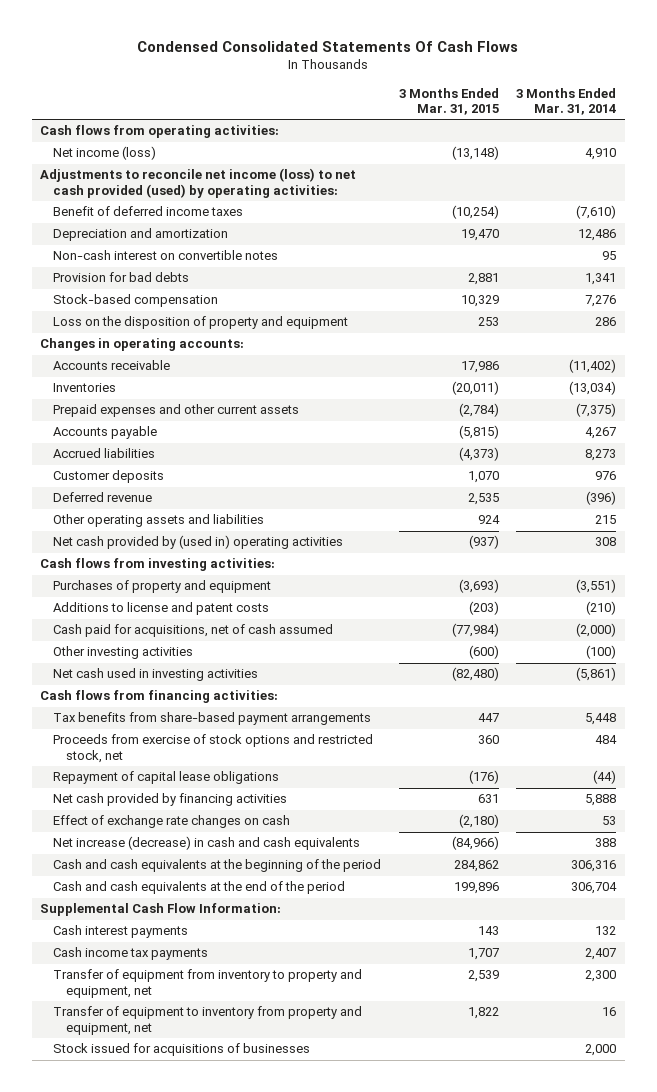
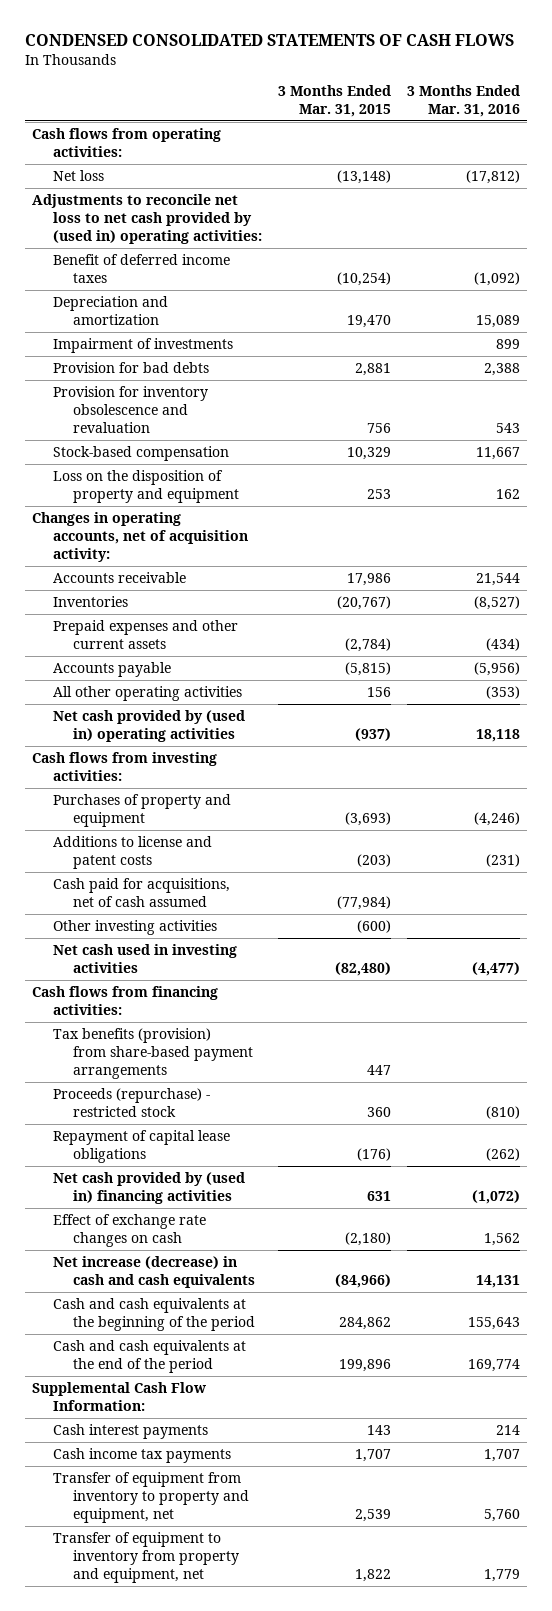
- Condensed Consolidated Statements Of Cash Flows
+ CONDENSED CONSOLIDATED STATEMENTS OF CASH FLOWS
- | 3 Months Ended Mar. 31, 2015 | 3 Months Ended Mar. 31, 2014
+ | 3 Months Ended Mar. 31, 2015 | 3 Months Ended Mar. 31, 2016
- Net income (loss) | (13,148) | 4,910
- Adjustments to reconcile net income (loss) to net cash provided (used) by operating activities:
+ Net loss | (13,148) | (17,812)
+ Adjustments to reconcile net loss to net cash provided by (used in) operating activities:
- Non-cash interest on convertible notes | | 95
+ Impairment of investments | | 899
+ Provision for inventory obsolescence and revaluation | 756 | 543
- Changes in operating accounts:
+ Changes in operating accounts, net of acquisition activity:
- Inventories | (20,011) | (13,034)
+ Inventories | (20,767) | (8,527)
- Accrued liabilities | (4,373) | 8,273
- Customer deposits | 1,070 | 976
- Deferred revenue | 2,535 | (396)
- Other operating assets and liabilities | 924 | 215
+ All other operating activities | 156 | (353)
- Tax benefits from share-based payment arrangements | 447 | 5,448
- Proceeds from exercise of stock options and restricted stock, net | 360 | 484
+ Tax benefits (provision) from share-based payment arrangements | 447 |
+ Proceeds (repurchase) - restricted stock | 360 | (810)
- Net cash provided by financing activities | 631 | 5,888
+ Net cash provided by (used in) financing activities | 631 | (1,072)
- Stock issued for acquisitions of businesses | | 2,000

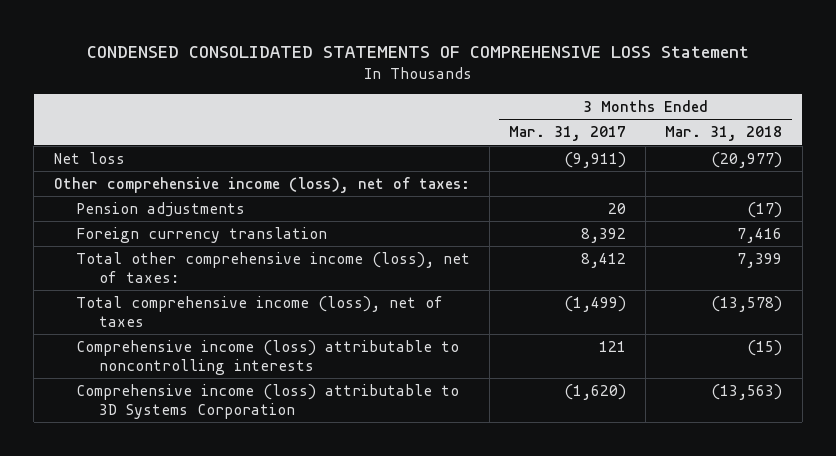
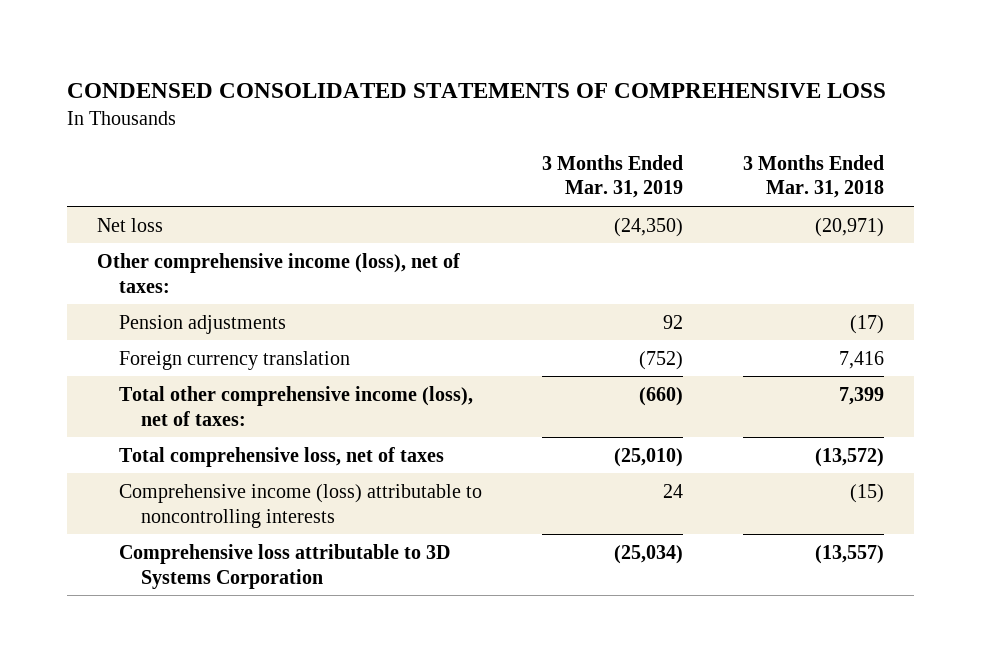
- CONDENSED CONSOLIDATED STATEMENTS OF COMPREHENSIVE LOSS Statement
+ CONDENSED CONSOLIDATED STATEMENTS OF COMPREHENSIVE LOSS
- | 3 Months Ended Mar. 31, 2017 | 3 Months Ended Mar. 31, 2018
+ | 3 Months Ended Mar. 31, 2019 | 3 Months Ended Mar. 31, 2018
- Net loss | (9,911) | (20,977)
+ Net loss | (24,350) | (20,971)
- Total comprehensive income (loss), net of taxes | (1,499) | (13,578)
+ Total comprehensive loss, net of taxes | (25,010) | (13,572)
- Comprehensive income (loss) attributable to 3D Systems Corporation | (1,620) | (13,563)
+ Comprehensive loss attributable to 3D Systems Corporation | (25,034) | (13,557)

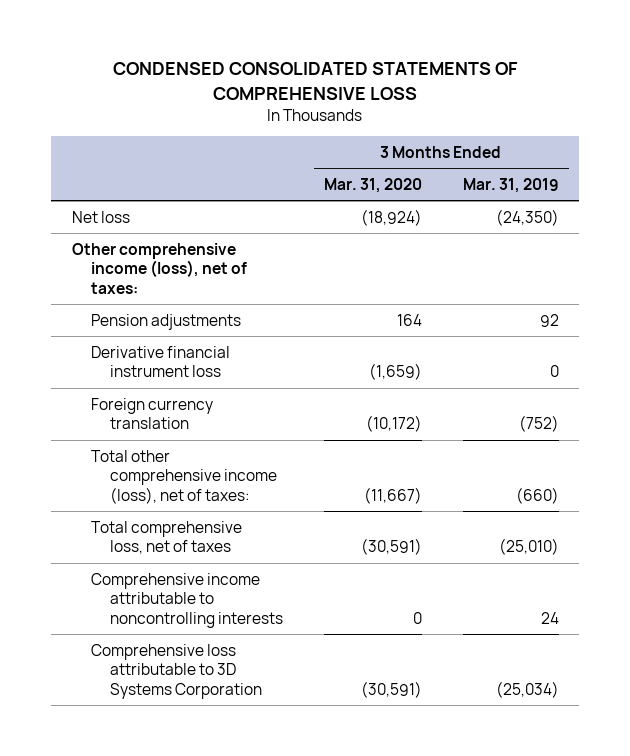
- | 3 Months Ended Mar. 31, 2019 | 3 Months Ended Mar. 31, 2018
+ | 3 Months Ended Mar. 31, 2020 | 3 Months Ended Mar. 31, 2019
+ Derivative financial instrument loss | (1,659) | 0
- Comprehensive income (loss) attributable to noncontrolling interests | 24 | (15)
+ Comprehensive income attributable to noncontrolling interests | 0 | 24

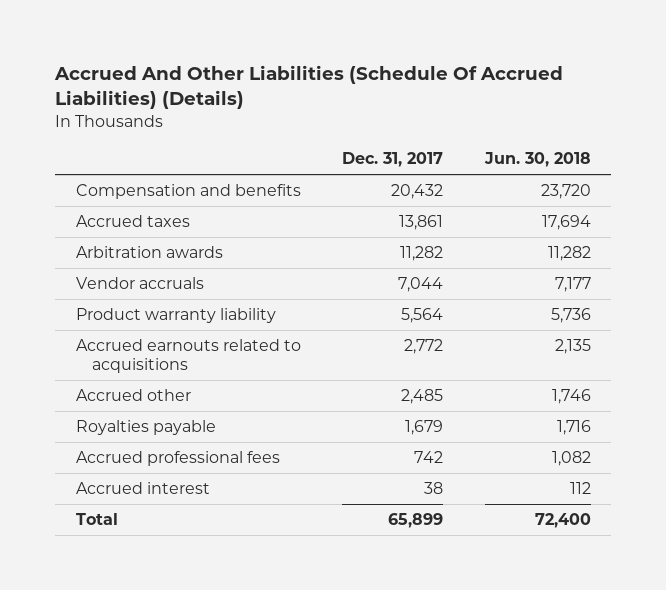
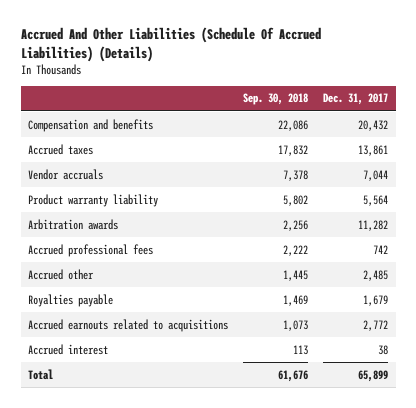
- | Dec. 31, 2017 | Jun. 30, 2018
+ | Sep. 30, 2018 | Dec. 31, 2017
moved down: Arbitration awards | 2,256 | 11,282
moved up: Accrued professional fees | 2,222 | 742
moved down: Accrued earnouts related to acquisitions | 1,073 | 2,772

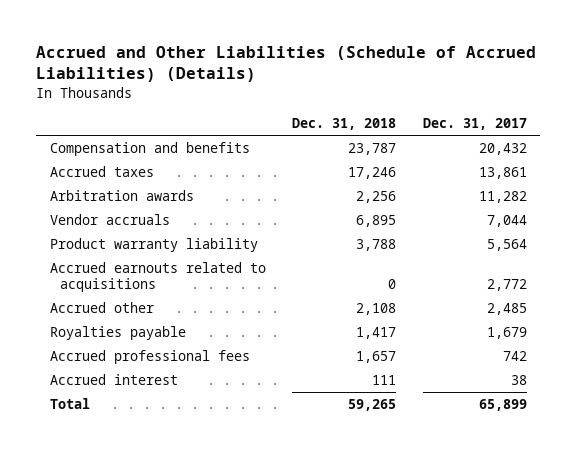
- Accrued And Other Liabilities (Schedule Of Accrued Liabilities) (Details)
+ Accrued and Other Liabilities (Schedule of Accrued Liabilities) (Details)
- | Sep. 30, 2018 | Dec. 31, 2017
+ | Dec. 31, 2018 | Dec. 31, 2017
moved up: Arbitration awards | 2,256 | 11,282
moved up: Accrued earnouts related to acquisitions | 0 | 2,772
moved down: Accrued professional fees | 1,657 | 742

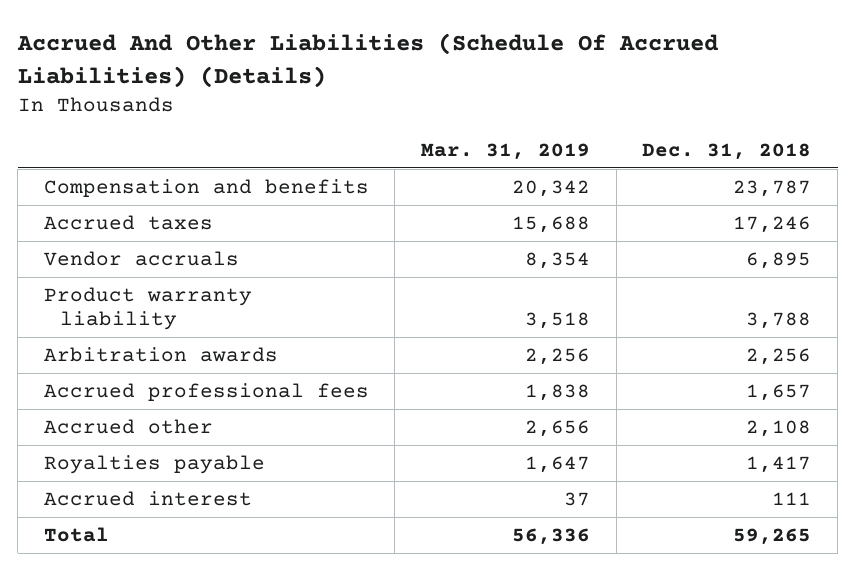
- Accrued and Other Liabilities (Schedule of Accrued Liabilities) (Details)
+ Accrued And Other Liabilities (Schedule Of Accrued Liabilities) (Details)
- | Dec. 31, 2018 | Dec. 31, 2017
+ | Mar. 31, 2019 | Dec. 31, 2018
- Accrued earnouts related to acquisitions | 0 | 2,772
moved down: Arbitration awards | 2,256 | 2,256
moved up: Accrued professional fees | 1,838 | 1,657

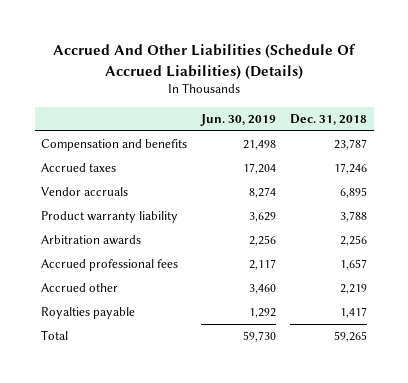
- | Mar. 31, 2019 | Dec. 31, 2018
+ | Jun. 30, 2019 | Dec. 31, 2018
- Accrued other | 2,656 | 2,108
+ Accrued other | 3,460 | 2,219
- Accrued interest | 37 | 111

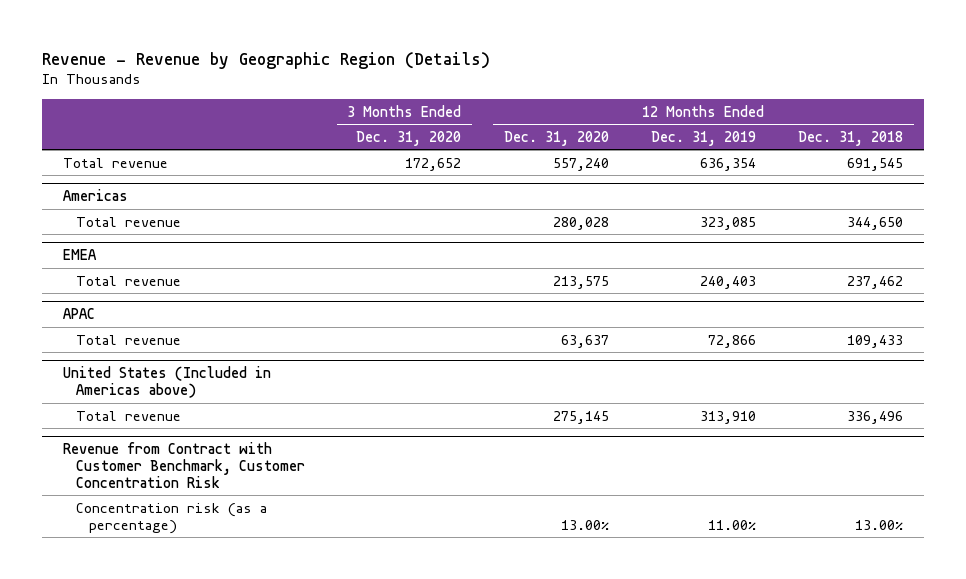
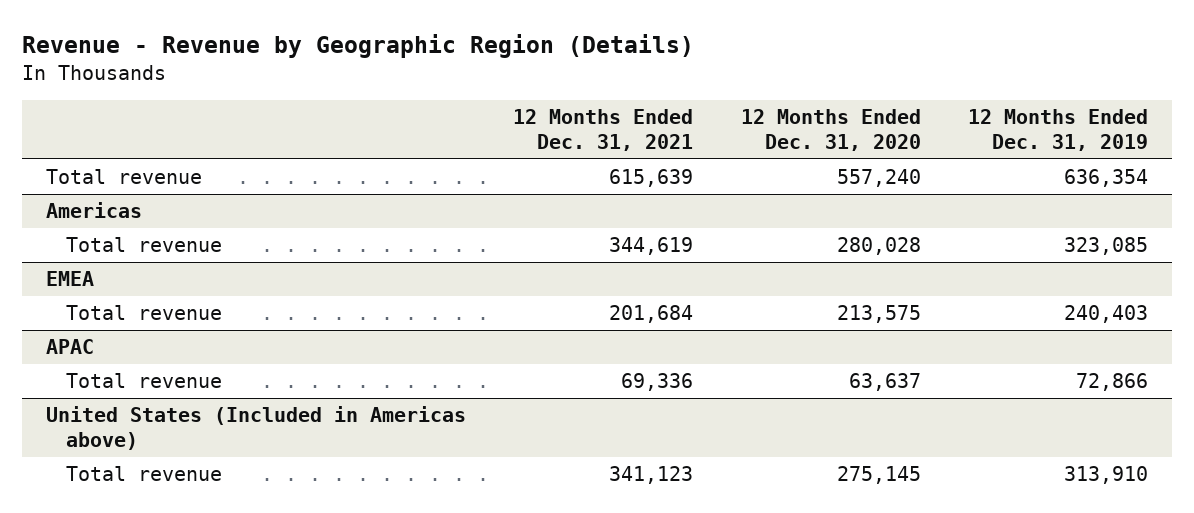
- | 3 Months Ended Dec. 31, 2020 | 12 Months Ended Dec. 31, 2020 | 12 Months Ended Dec. 31, 2019 | 12 Months Ended Dec. 31, 2018
+ | 12 Months Ended Dec. 31, 2021 | 12 Months Ended Dec. 31, 2020 | 12 Months Ended Dec. 31, 2019
- Revenue from Contract with Customer Benchmark, Customer Concentration Risk
- Concentration risk (as a percentage) | | 13.00% | 11.00% | 13.00%

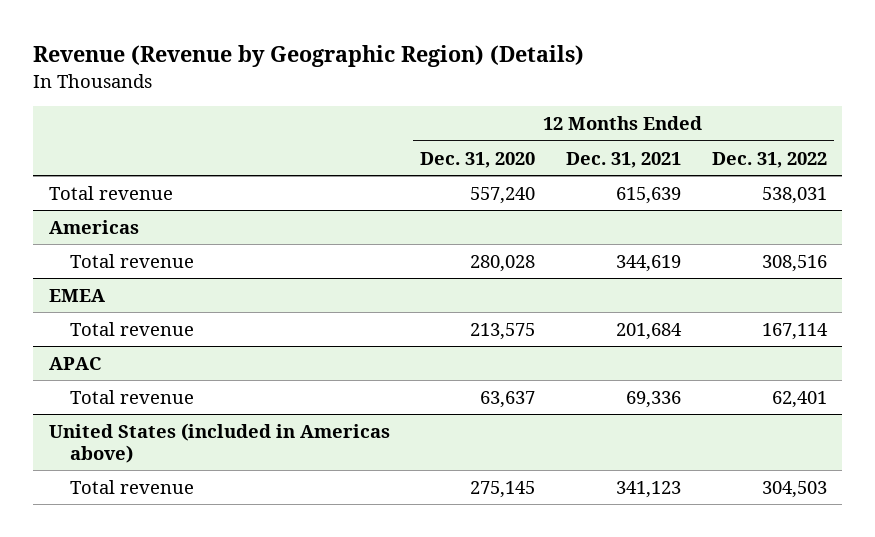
- Revenue - Revenue by Geographic Region (Details)
+ Revenue (Revenue by Geographic Region) (Details)
- | 12 Months Ended Dec. 31, 2021 | 12 Months Ended Dec. 31, 2020 | 12 Months Ended Dec. 31, 2019
+ | 12 Months Ended Dec. 31, 2020 | 12 Months Ended Dec. 31, 2021 | 12 Months Ended Dec. 31, 2022
- United States (Included in Americas above)
+ United States (included in Americas above)

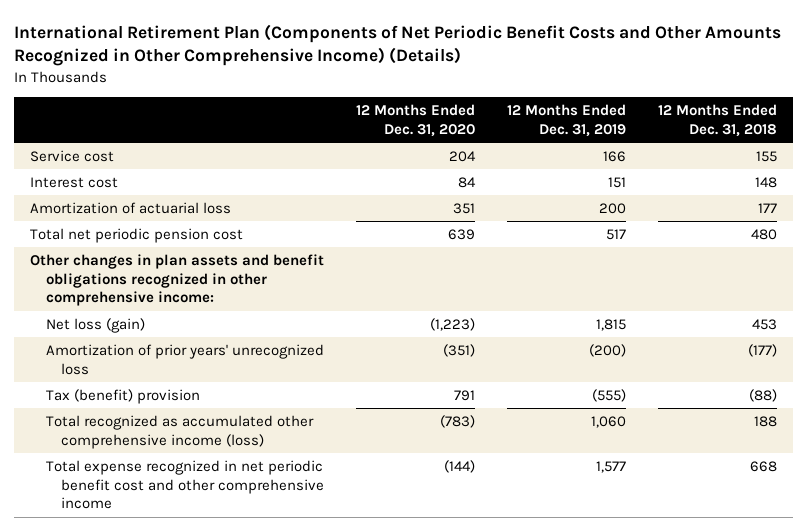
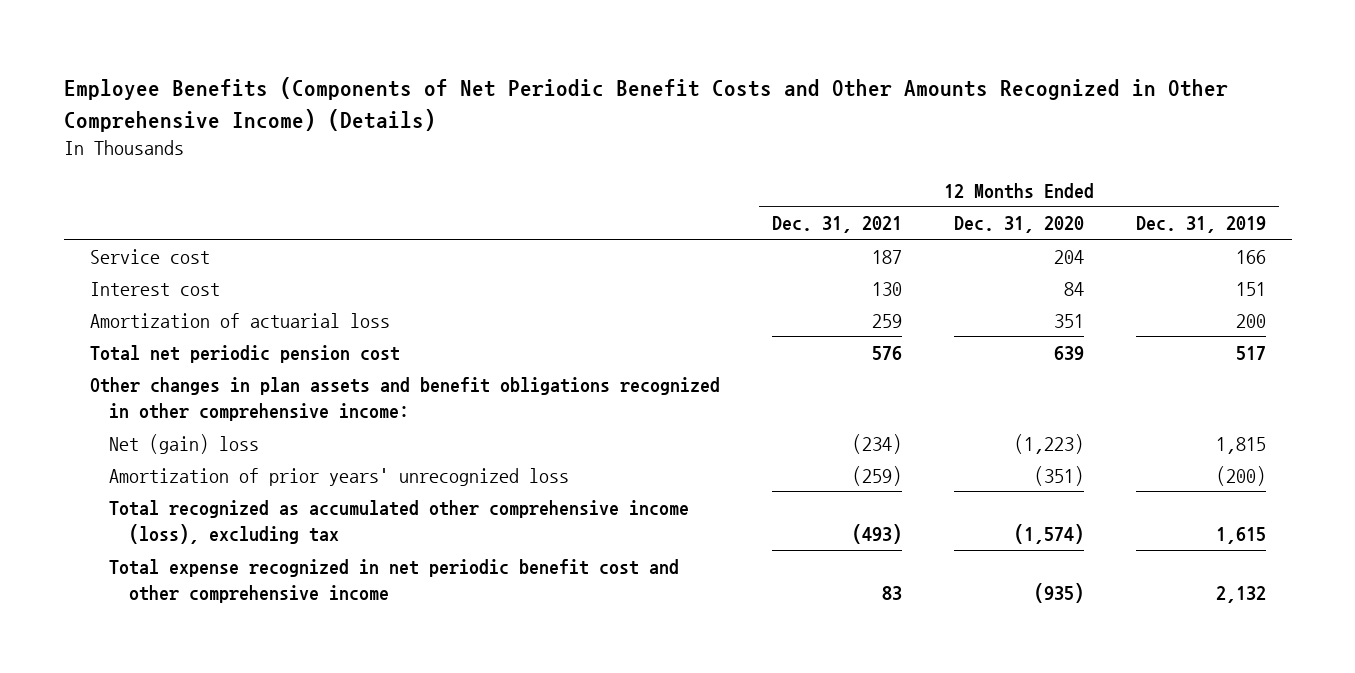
- International Retirement Plan (Components of Net Periodic Benefit Costs and Other Amounts Recognized in Other Comprehensive Income) (Details)
+ Employee Benefits (Components of Net Periodic Benefit Costs and Other Amounts Recognized in Other Comprehensive Income) (Details)
- | 12 Months Ended Dec. 31, 2020 | 12 Months Ended Dec. 31, 2019 | 12 Months Ended Dec. 31, 2018
+ | 12 Months Ended Dec. 31, 2021 | 12 Months Ended Dec. 31, 2020 | 12 Months Ended Dec. 31, 2019
- Net loss (gain) | (1,223) | 1,815 | 453
+ Net (gain) loss | (234) | (1,223) | 1,815
- Tax (benefit) provision | 791 | (555) | (88)
- Total recognized as accumulated other comprehensive income (loss) | (783) | 1,060 | 188
- Total expense recognized in net periodic benefit cost and other comprehensive income | (144) | 1,577 | 668
+ Total recognized as accumulated other comprehensive income (loss), excluding tax | (493) | (1,574) | 1,615
+ Total expense recognized in net periodic benefit cost and other comprehensive income | 83 | (935) | 2,132

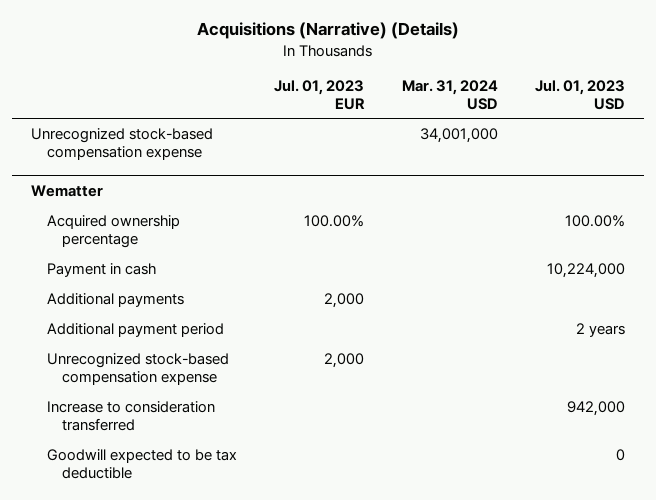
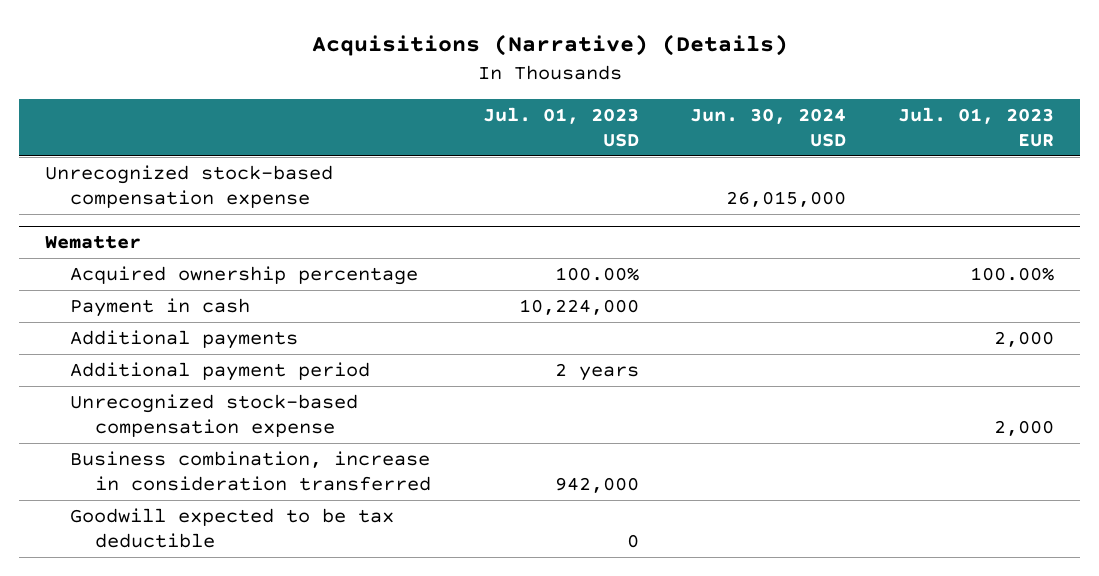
- | Jul. 01, 2023 EUR | Mar. 31, 2024 USD | Jul. 01, 2023 USD
+ | Jul. 01, 2023 USD | Jun. 30, 2024 USD | Jul. 01, 2023 EUR
@ Wematter
- Increase to consideration transferred | | | 942,000
+ Business combination, increase in consideration transferred | 942,000 | |

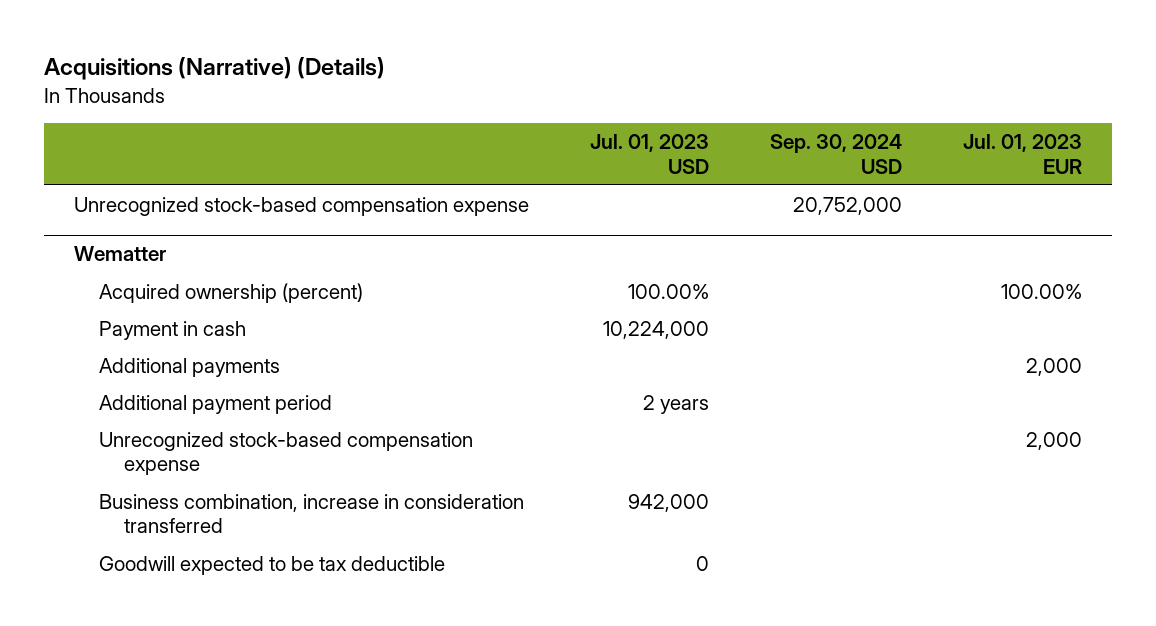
- | Jul. 01, 2023 USD | Jun. 30, 2024 USD | Jul. 01, 2023 EUR
+ | Jul. 01, 2023 USD | Sep. 30, 2024 USD | Jul. 01, 2023 EUR
@ Wematter
- Acquired ownership percentage | 100.00% | | 100.00%
+ Acquired ownership (percent) | 100.00% | | 100.00%

